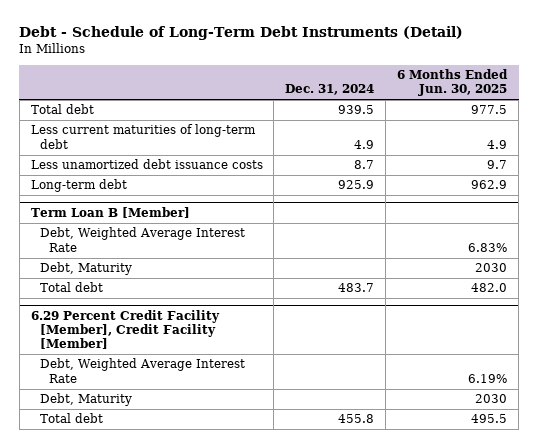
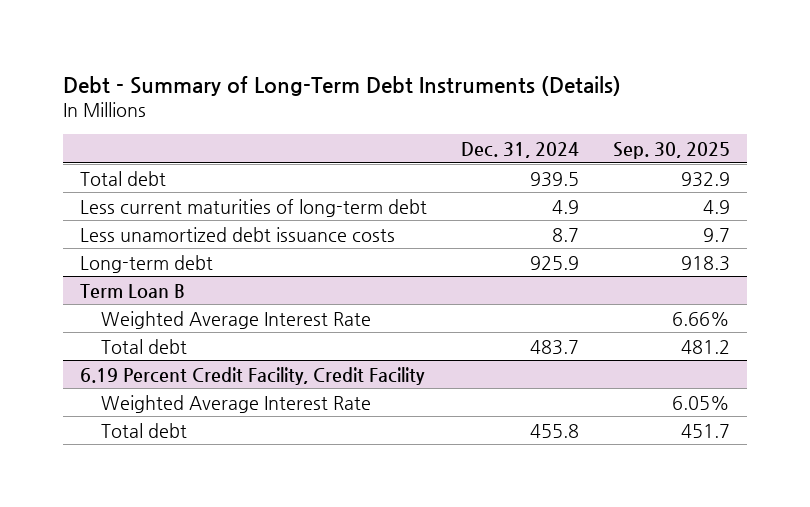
- Debt - Schedule of Long-Term Debt Instruments (Detail)
+ Debt - Summary of Long-Term Debt Instruments (Details)
- | Dec. 31, 2024 | 6 Months Ended Jun. 30, 2025
+ | Dec. 31, 2024 | Sep. 30, 2025
- Term Loan B [Member]
- Debt, Weighted Average Interest Rate | | 6.83%
- Debt, Maturity | | 2030
+ Term Loan B
+ Weighted Average Interest Rate | | 6.66%
- 6.29 Percent Credit Facility [Member], Credit Facility [Member]
- Debt, Weighted Average Interest Rate | | 6.19%
- Debt, Maturity | | 2030
+ 6.19 Percent Credit Facility, Credit Facility
+ Weighted Average Interest Rate | | 6.05%

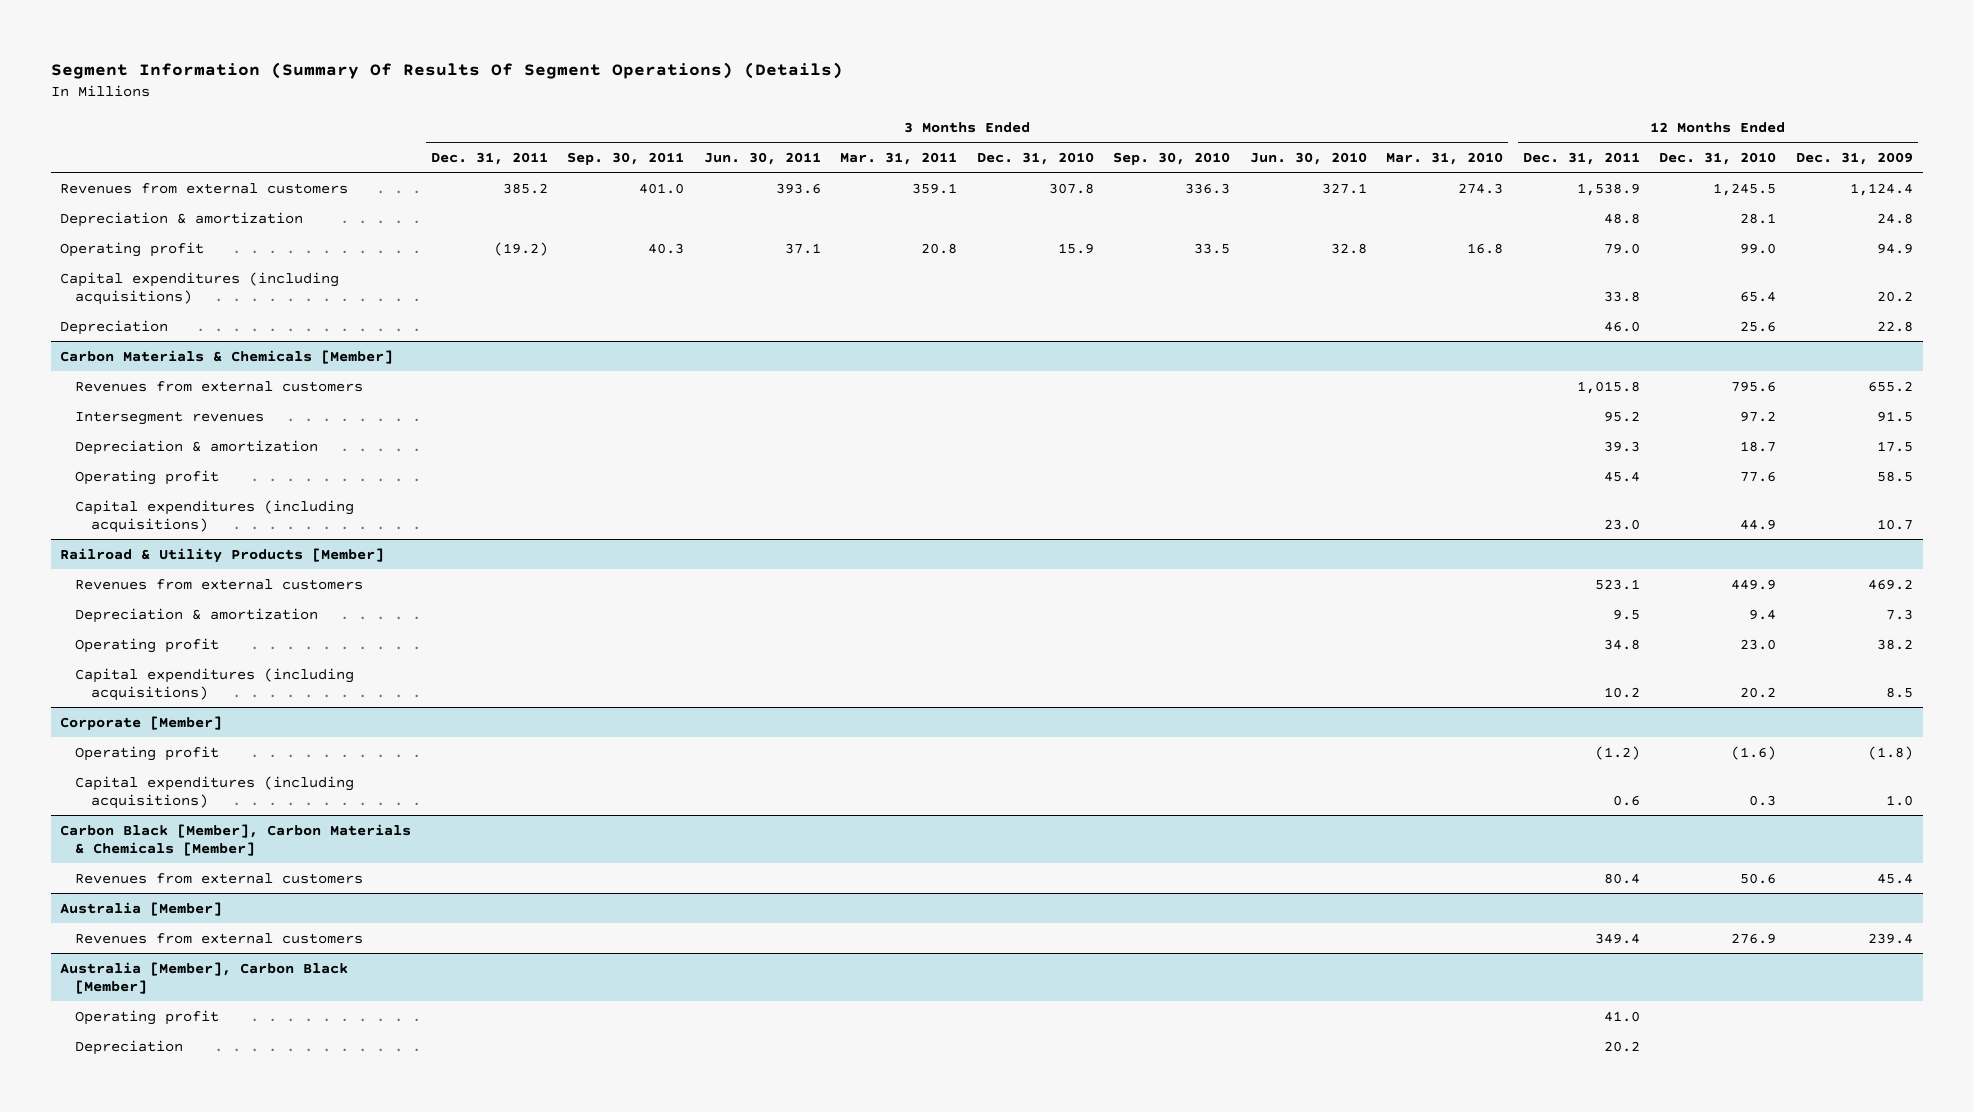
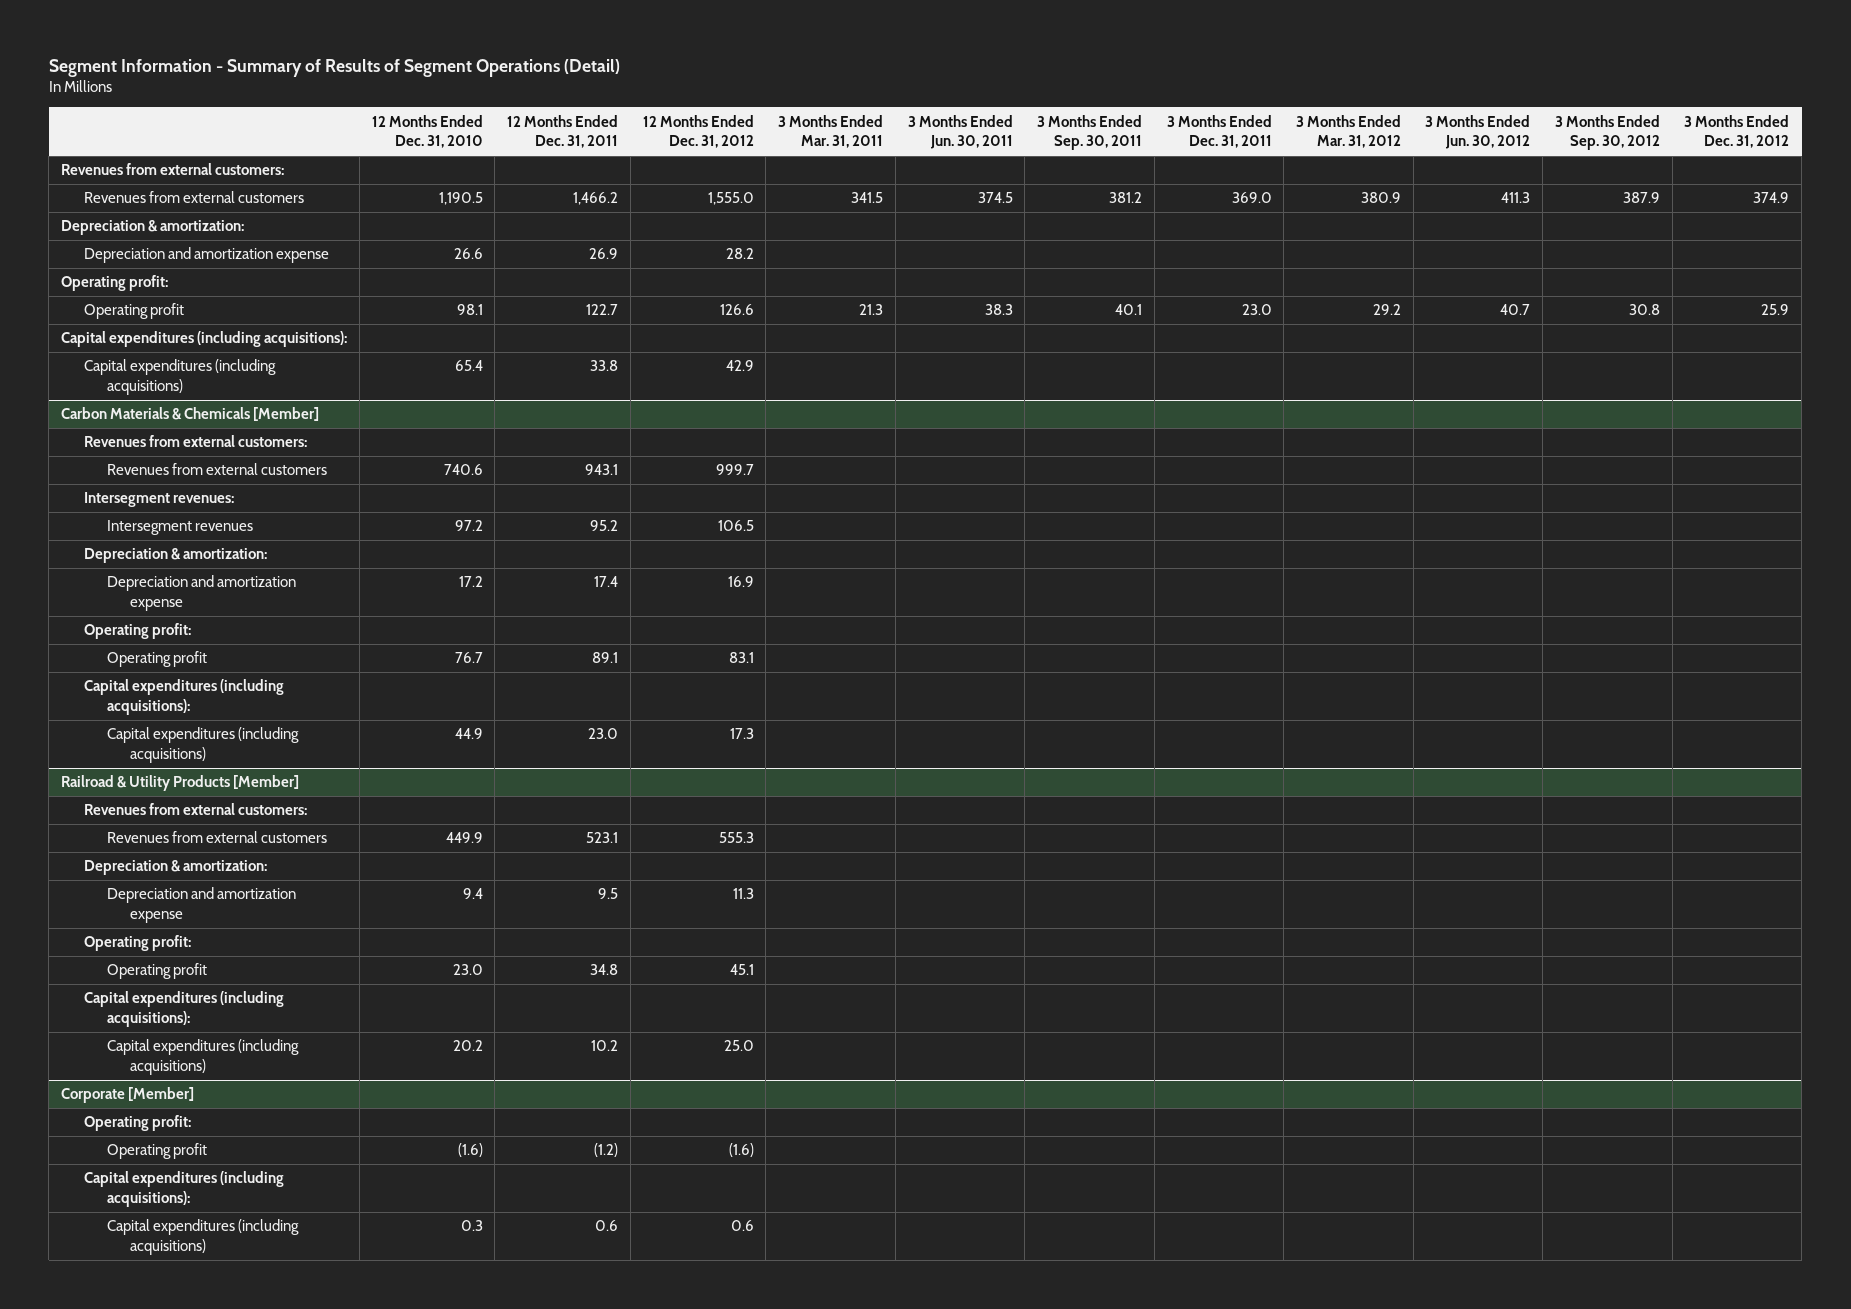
- Segment Information (Summary Of Results Of Segment Operations) (Details)
+ Segment Information - Summary of Results of Segment Operations (Detail)
- | 3 Months Ended Dec. 31, 2011 | 3 Months Ended Sep. 30, 2011 | 3 Months Ended Jun. 30, 2011 | 3 Months Ended Mar. 31, 2011 | 3 Months Ended Dec. 31, 2010 | 3 Months Ended Sep. 30, 2010 | 3 Months Ended Jun. 30, 2010 | 3 Months Ended Mar. 31, 2010 | 12 Months Ended Dec. 31, 2011 | 12 Months Ended Dec. 31, 2010 | 12 Months Ended Dec. 31, 2009
+ | 12 Months Ended Dec. 31, 2010 | 12 Months Ended Dec. 31, 2011 | 12 Months Ended Dec. 31, 2012 | 3 Months Ended Mar. 31, 2011 | 3 Months Ended Jun. 30, 2011 | 3 Months Ended Sep. 30, 2011 | 3 Months Ended Dec. 31, 2011 | 3 Months Ended Mar. 31, 2012 | 3 Months Ended Jun. 30, 2012 | 3 Months Ended Sep. 30, 2012 | 3 Months Ended Dec. 31, 2012
- Revenues from external customers | 385.2 | 401.0 | 393.6 | 359.1 | 307.8 | 336.3 | 327.1 | 274.3 | 1,538.9 | 1,245.5 | 1,124.4
- Depreciation & amortization | | | | | | | | | 48.8 | 28.1 | 24.8
- Operating profit | (19.2) | 40.3 | 37.1 | 20.8 | 15.9 | 33.5 | 32.8 | 16.8 | 79.0 | 99.0 | 94.9
+ Revenues from external customers:
+ Revenues from external customers | 1,190.5 | 1,466.2 | 1,555.0 | 341.5 | 374.5 | 381.2 | 369.0 | 380.9 | 411.3 | 387.9 | 374.9
+ Depreciation & amortization:
+ Depreciation and amortization expense | 26.6 | 26.9 | 28.2 | | | | | | | |
+ Operating profit:
+ Operating profit | 98.1 | 122.7 | 126.6 | 21.3 | 38.3 | 40.1 | 23.0 | 29.2 | 40.7 | 30.8 | 25.9
+ Capital expenditures (including acquisitions):
- Depreciation | | | | | | | | | 46.0 | 25.6 | 22.8
@ Carbon Materials & Chemicals [Member]
- Revenues from external customers | | | | | | | | | 1,015.8 | 795.6 | 655.2
+ Revenues from external customers:
+ Revenues from external customers | 740.6 | 943.1 | 999.7 | | | | | | | |
+ Intersegment revenues:
- Depreciation & amortization | | | | | | | | | 39.3 | 18.7 | 17.5
- Operating profit | | | | | | | | | 45.4 | 77.6 | 58.5
+ Depreciation & amortization:
+ Depreciation and amortization expense | 17.2 | 17.4 | 16.9 | | | | | | | |
+ Operating profit:
+ Operating profit | 76.7 | 89.1 | 83.1 | | | | | | | |
+ Capital expenditures (including acquisitions):
@ Railroad & Utility Products [Member]
+ Revenues from external customers:
- Depreciation & amortization | | | | | | | | | 9.5 | 9.4 | 7.3
+ Depreciation & amortization:
+ Depreciation and amortization expense | 9.4 | 9.5 | 11.3 | | | | | | | |
+ Operating profit:
+ Capital expenditures (including acquisitions):
@ Corporate [Member]
+ Operating profit:
+ Capital expenditures (including acquisitions):
- Carbon Black [Member], Carbon Materials & Chemicals [Member]
- Revenues from external customers | | | | | | | | | 80.4 | 50.6 | 45.4
- Australia [Member]
- Revenues from external customers | | | | | | | | | 349.4 | 276.9 | 239.4
- Australia [Member], Carbon Black [Member]
- Operating profit | | | | | | | | | 41.0 | |
- Depreciation | | | | | | | | | 20.2 | |

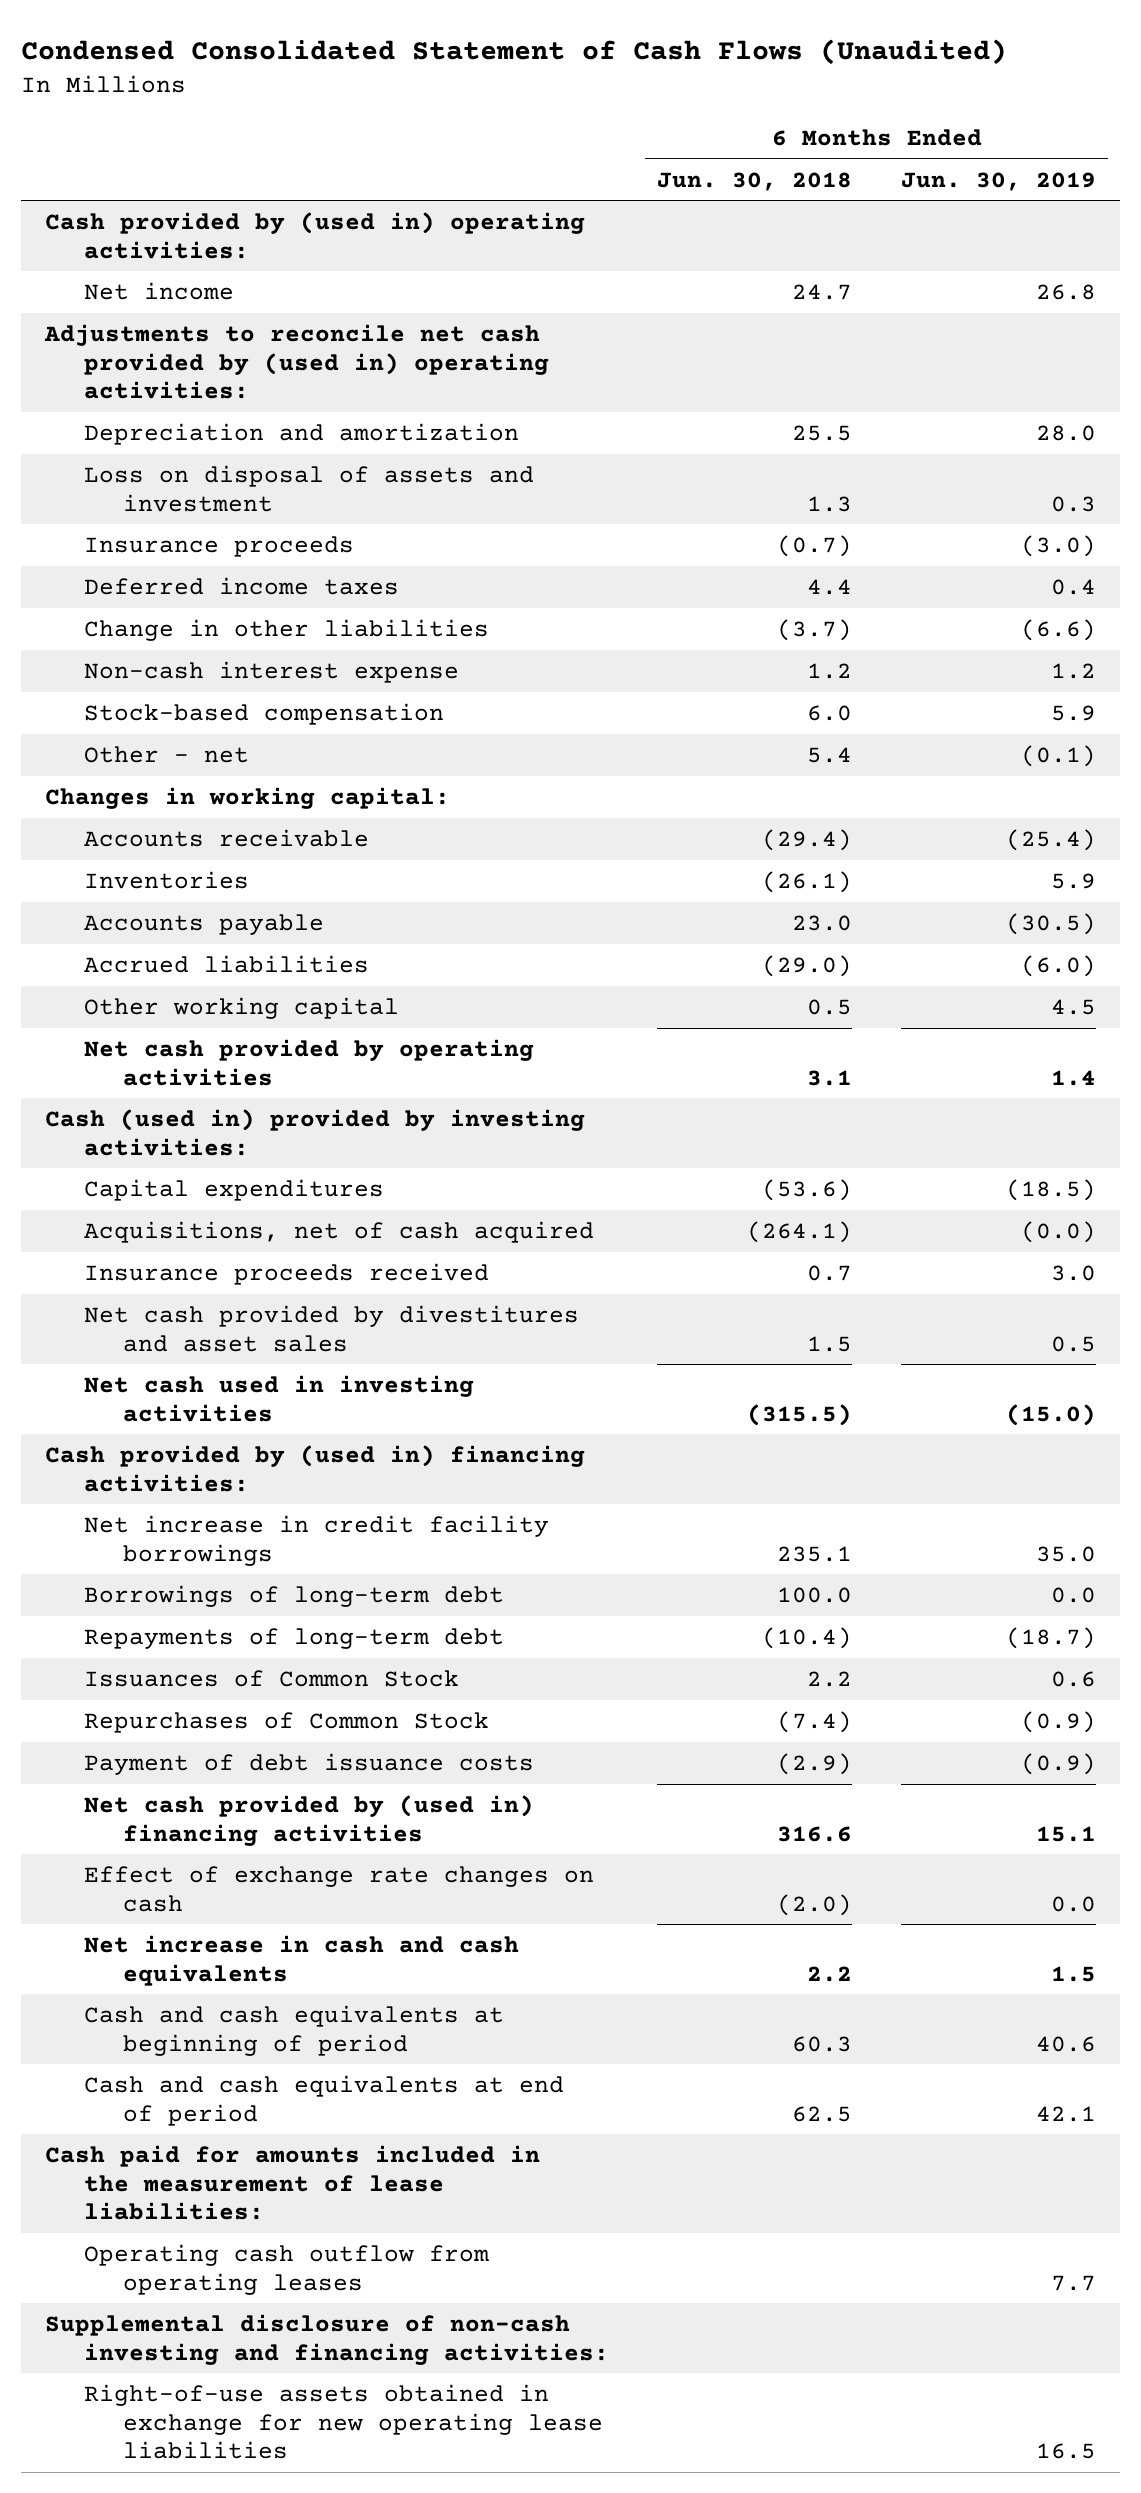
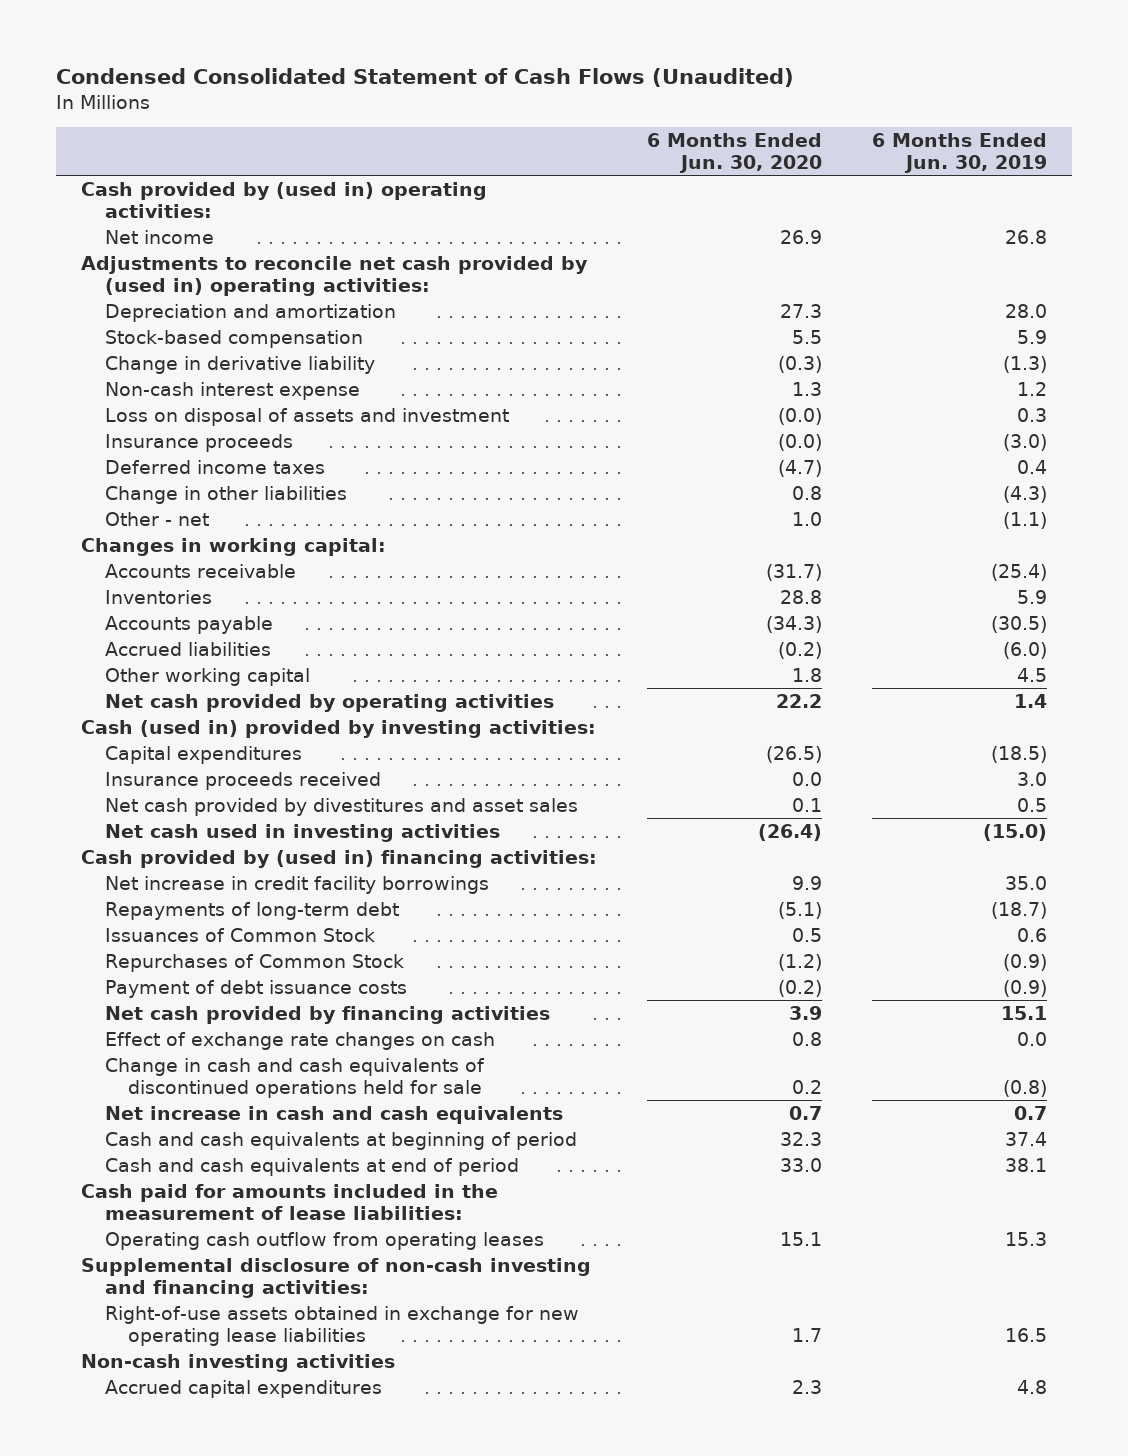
- | 6 Months Ended Jun. 30, 2018 | 6 Months Ended Jun. 30, 2019
+ | 6 Months Ended Jun. 30, 2020 | 6 Months Ended Jun. 30, 2019
moved up: Stock-based compensation | 5.5 | 5.9
+ Change in derivative liability | (0.3) | (1.3)
moved up: Non-cash interest expense | 1.3 | 1.2
- Change in other liabilities | (3.7) | (6.6)
- Other - net | 5.4 | (0.1)
+ Change in other liabilities | 0.8 | (4.3)
+ Other - net | 1.0 | (1.1)
- Acquisitions, net of cash acquired | (264.1) | (0.0)
- Borrowings of long-term debt | 100.0 | 0.0
- Net cash provided by (used in) financing activities | 316.6 | 15.1
+ Net cash provided by financing activities | 3.9 | 15.1
- Net increase in cash and cash equivalents | 2.2 | 1.5
- Cash and cash equivalents at beginning of period | 60.3 | 40.6
- Cash and cash equivalents at end of period | 62.5 | 42.1
+ Change in cash and cash equivalents of discontinued operations held for sale | 0.2 | (0.8)
+ Net increase in cash and cash equivalents | 0.7 | 0.7
+ Cash and cash equivalents at beginning of period | 32.3 | 37.4
+ Cash and cash equivalents at end of period | 33.0 | 38.1
- Operating cash outflow from operating leases | | 7.7
+ Operating cash outflow from operating leases | 15.1 | 15.3
+ Non-cash investing activities
+ Accrued capital expenditures | 2.3 | 4.8

